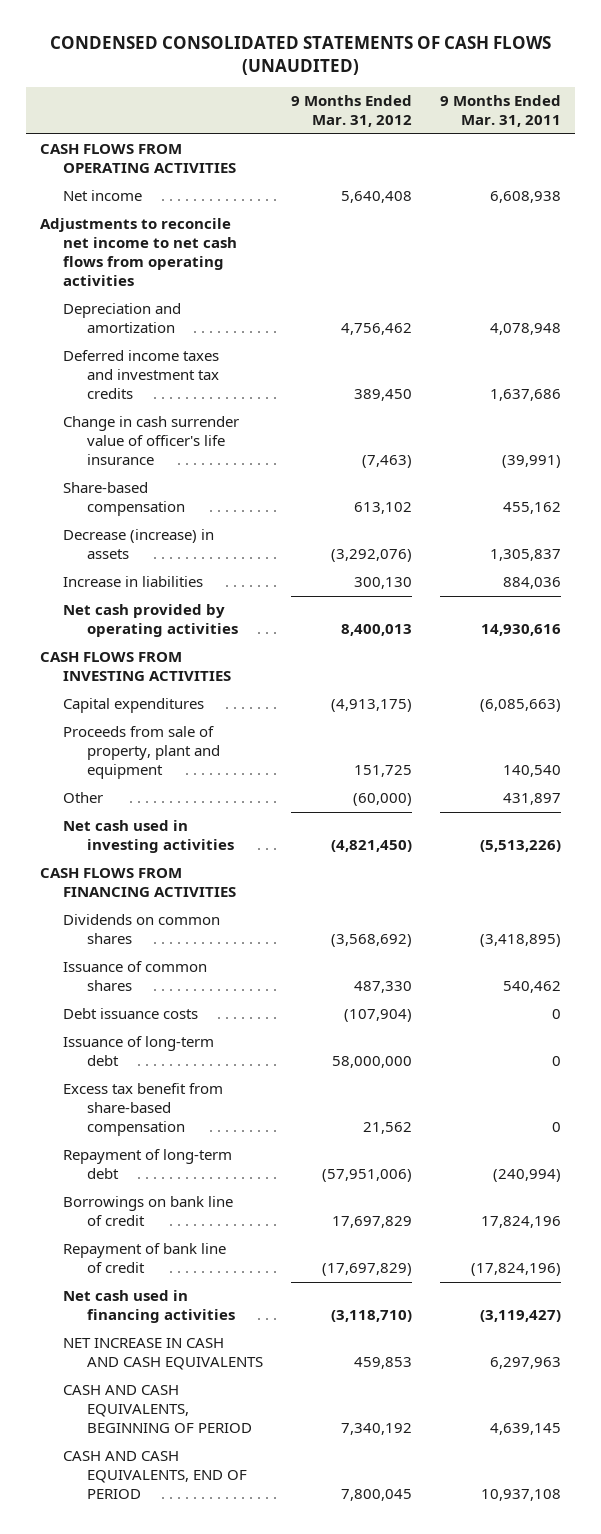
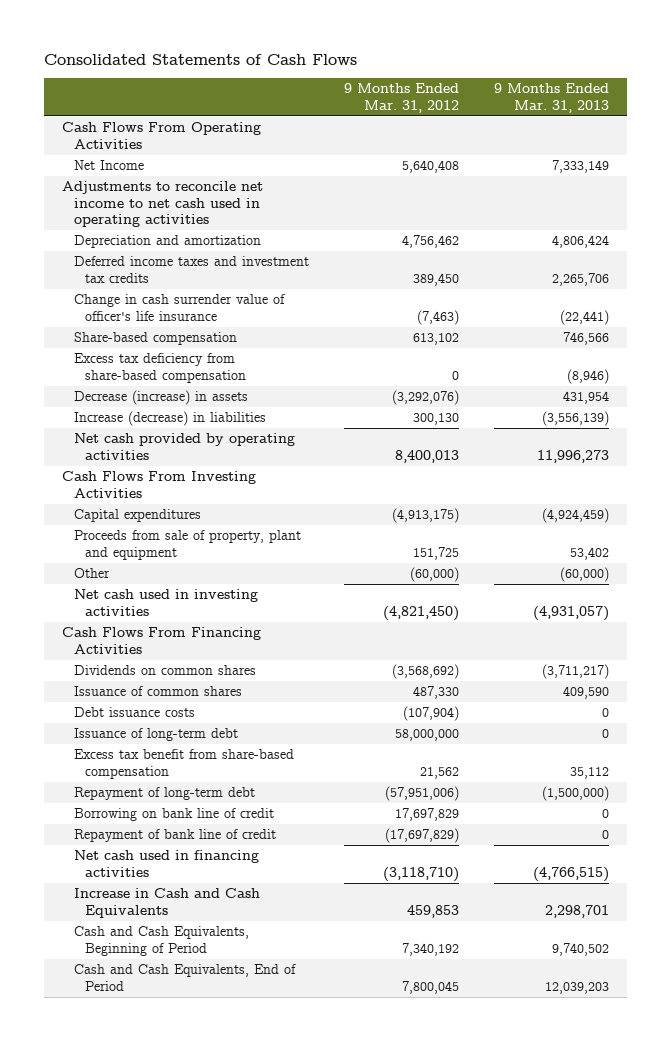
- CONDENSED CONSOLIDATED STATEMENTS OF CASH FLOWS (UNAUDITED)
+ Consolidated Statements of Cash Flows
- | 9 Months Ended Mar. 31, 2012 | 9 Months Ended Mar. 31, 2011
+ | 9 Months Ended Mar. 31, 2012 | 9 Months Ended Mar. 31, 2013
- CASH FLOWS FROM OPERATING ACTIVITIES
- Net income | 5,640,408 | 6,608,938
- Adjustments to reconcile net income to net cash flows from operating activities
+ Cash Flows From Operating Activities
+ Net Income | 5,640,408 | 7,333,149
+ Adjustments to reconcile net income to net cash used in operating activities
+ Excess tax deficiency from share-based compensation | 0 | (8,946)
- Increase in liabilities | 300,130 | 884,036
+ Increase (decrease) in liabilities | 300,130 | (3,556,139)
- CASH FLOWS FROM INVESTING ACTIVITIES
+ Cash Flows From Investing Activities
- CASH FLOWS FROM FINANCING ACTIVITIES
+ Cash Flows From Financing Activities
- Borrowings on bank line of credit | 17,697,829 | 17,824,196
+ Borrowing on bank line of credit | 17,697,829 | 0
- NET INCREASE IN CASH AND CASH EQUIVALENTS | 459,853 | 6,297,963
- CASH AND CASH EQUIVALENTS, BEGINNING OF PERIOD | 7,340,192 | 4,639,145
- CASH AND CASH EQUIVALENTS, END OF PERIOD | 7,800,045 | 10,937,108
+ Increase in Cash and Cash Equivalents | 459,853 | 2,298,701
+ Cash and Cash Equivalents, Beginning of Period | 7,340,192 | 9,740,502
+ Cash and Cash Equivalents, End of Period | 7,800,045 | 12,039,203

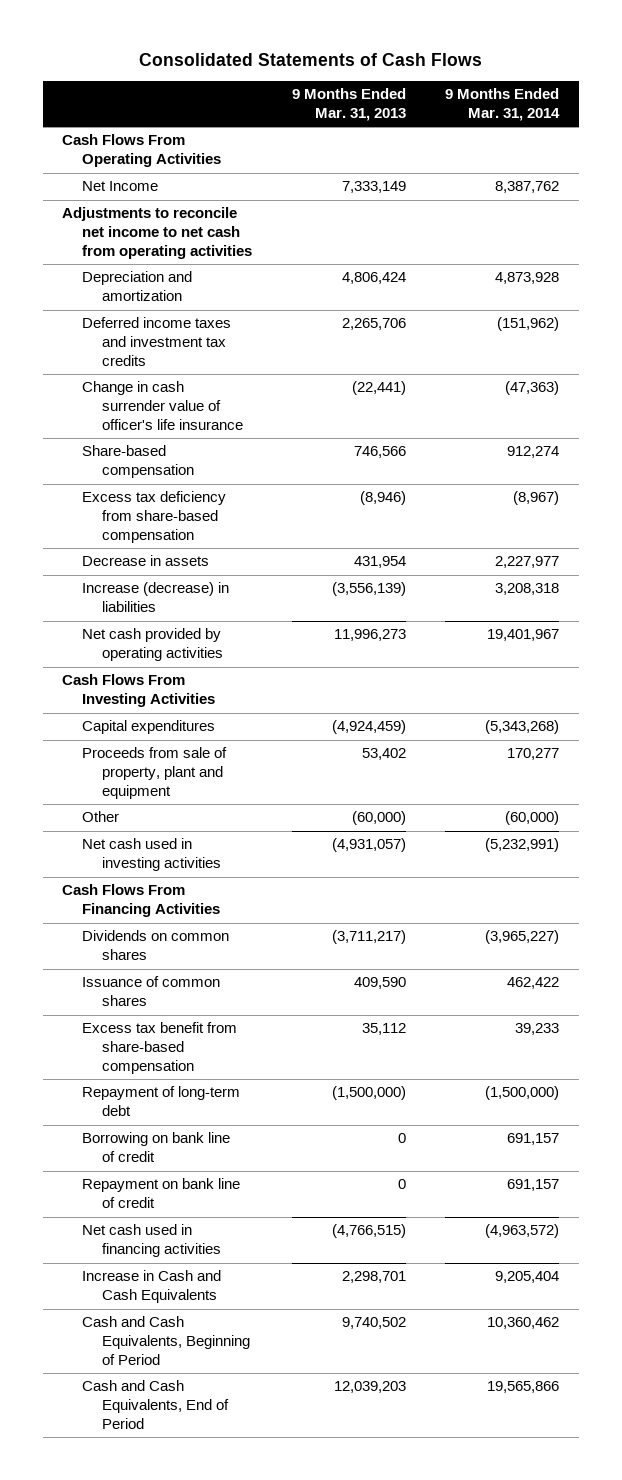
- | 9 Months Ended Mar. 31, 2012 | 9 Months Ended Mar. 31, 2013
+ | 9 Months Ended Mar. 31, 2013 | 9 Months Ended Mar. 31, 2014
- Adjustments to reconcile net income to net cash used in operating activities
+ Adjustments to reconcile net income to net cash from operating activities
- Decrease (increase) in assets | (3,292,076) | 431,954
+ Decrease in assets | 431,954 | 2,227,977
- Debt issuance costs | (107,904) | 0
- Issuance of long-term debt | 58,000,000 | 0
- Repayment of bank line of credit | (17,697,829) | 0
+ Repayment on bank line of credit | 0 | 691,157

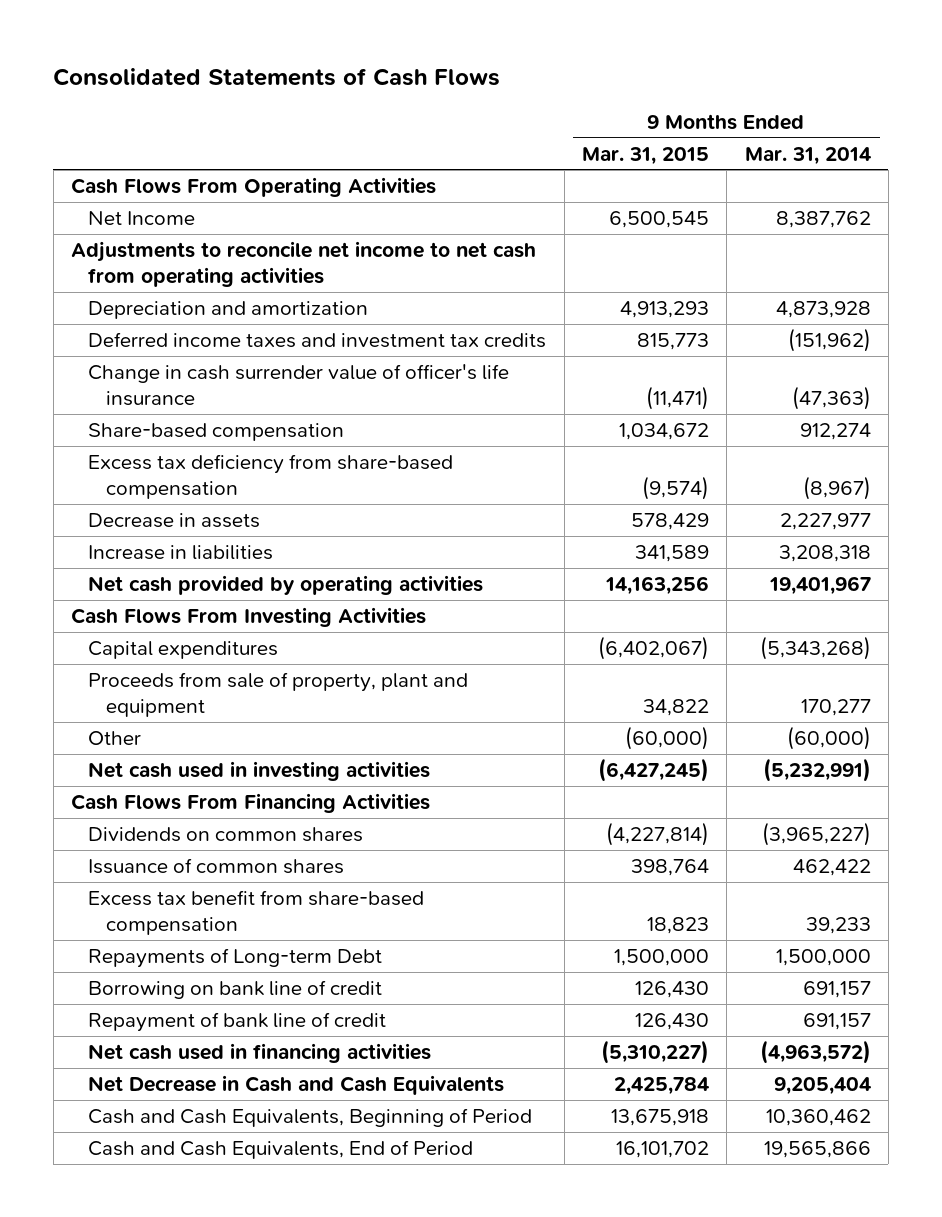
- | 9 Months Ended Mar. 31, 2013 | 9 Months Ended Mar. 31, 2014
+ | 9 Months Ended Mar. 31, 2015 | 9 Months Ended Mar. 31, 2014
- Increase (decrease) in liabilities | (3,556,139) | 3,208,318
+ Increase in liabilities | 341,589 | 3,208,318
- Repayment of long-term debt | (1,500,000) | (1,500,000)
+ Repayments of Long-term Debt | 1,500,000 | 1,500,000
- Repayment on bank line of credit | 0 | 691,157
+ Repayment of bank line of credit | 126,430 | 691,157
- Increase in Cash and Cash Equivalents | 2,298,701 | 9,205,404
+ Net Decrease in Cash and Cash Equivalents | 2,425,784 | 9,205,404

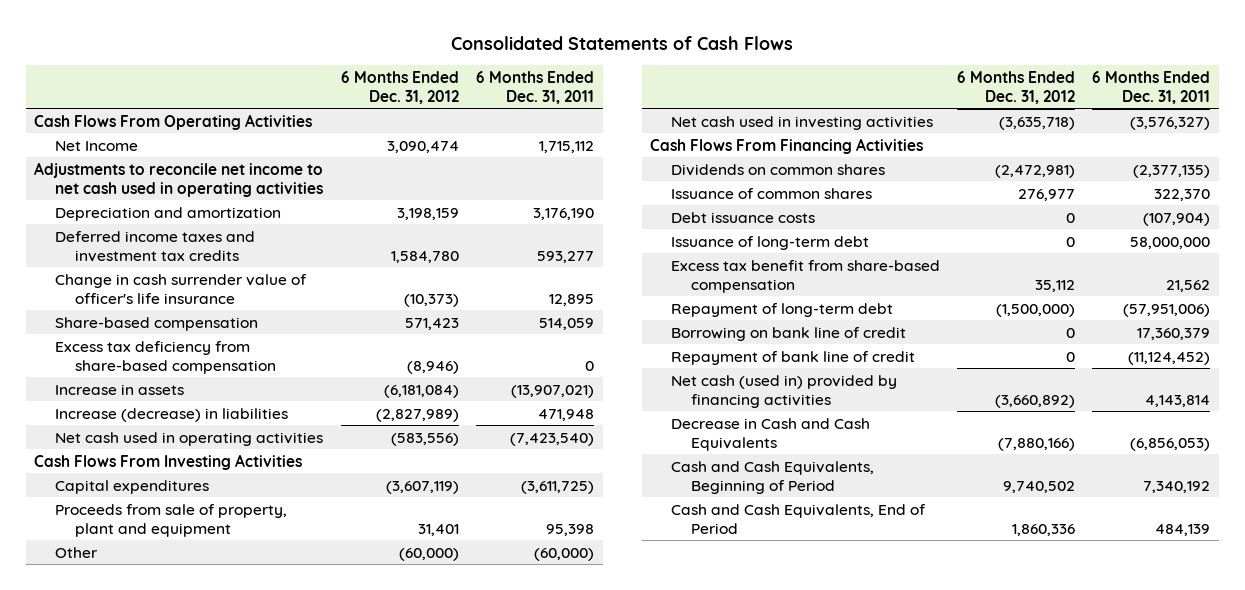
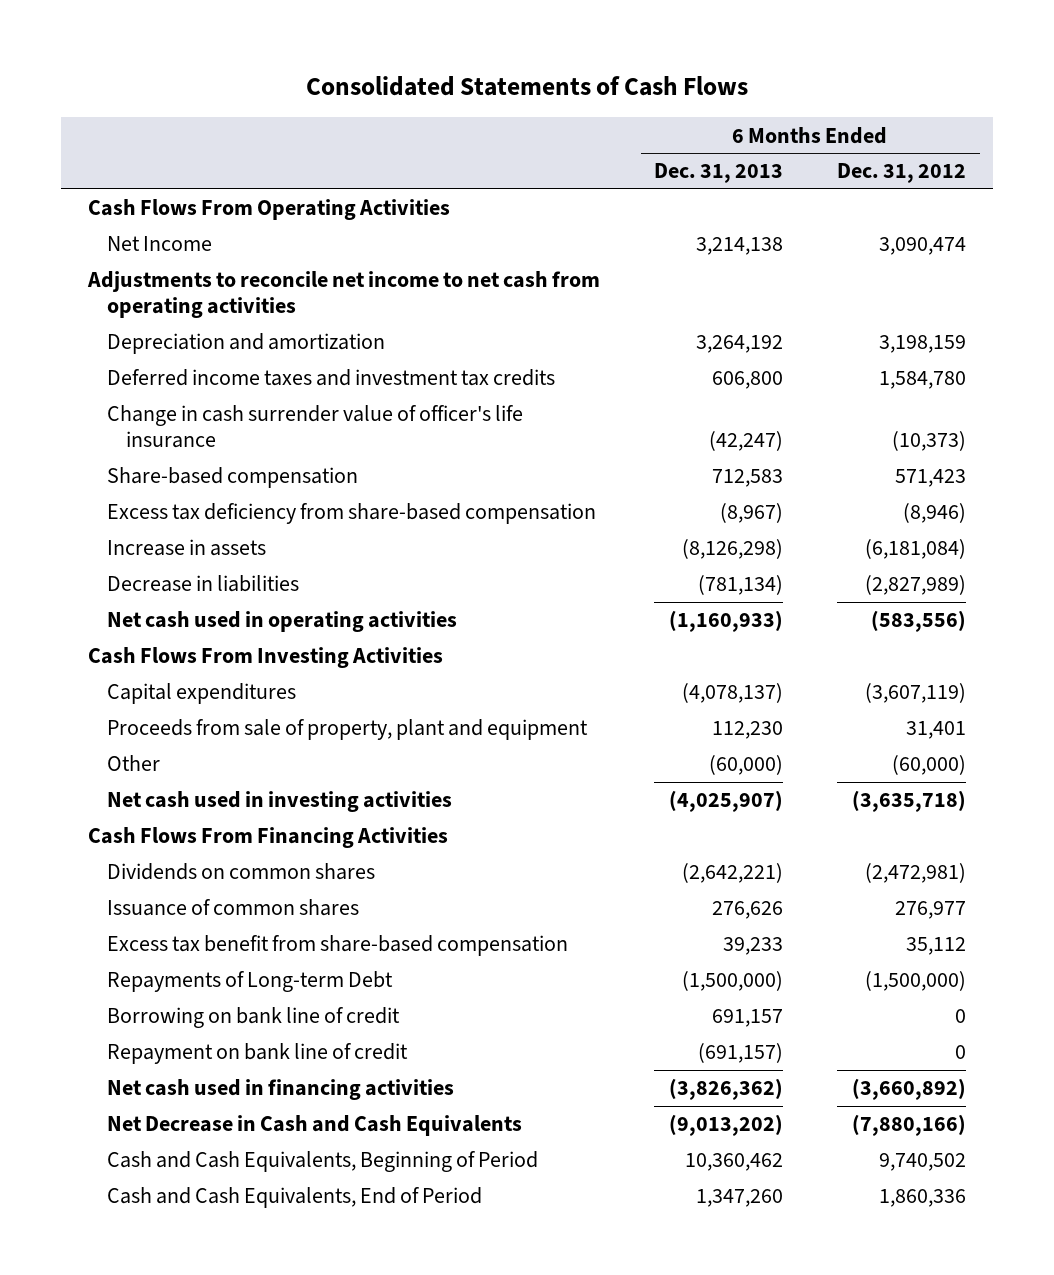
- | 6 Months Ended Dec. 31, 2012 | 6 Months Ended Dec. 31, 2011
+ | 6 Months Ended Dec. 31, 2013 | 6 Months Ended Dec. 31, 2012
- Adjustments to reconcile net income to net cash used in operating activities
+ Adjustments to reconcile net income to net cash from operating activities
- Increase (decrease) in liabilities | (2,827,989) | 471,948
+ Decrease in liabilities | (781,134) | (2,827,989)
- Debt issuance costs | 0 | (107,904)
- Issuance of long-term debt | 0 | 58,000,000
- Repayment of long-term debt | (1,500,000) | (57,951,006)
+ Repayments of Long-term Debt | (1,500,000) | (1,500,000)
- Repayment of bank line of credit | 0 | (11,124,452)
- Net cash (used in) provided by financing activities | (3,660,892) | 4,143,814
- Decrease in Cash and Cash Equivalents | (7,880,166) | (6,856,053)
+ Repayment on bank line of credit | (691,157) | 0
+ Net cash used in financing activities | (3,826,362) | (3,660,892)
+ Net Decrease in Cash and Cash Equivalents | (9,013,202) | (7,880,166)

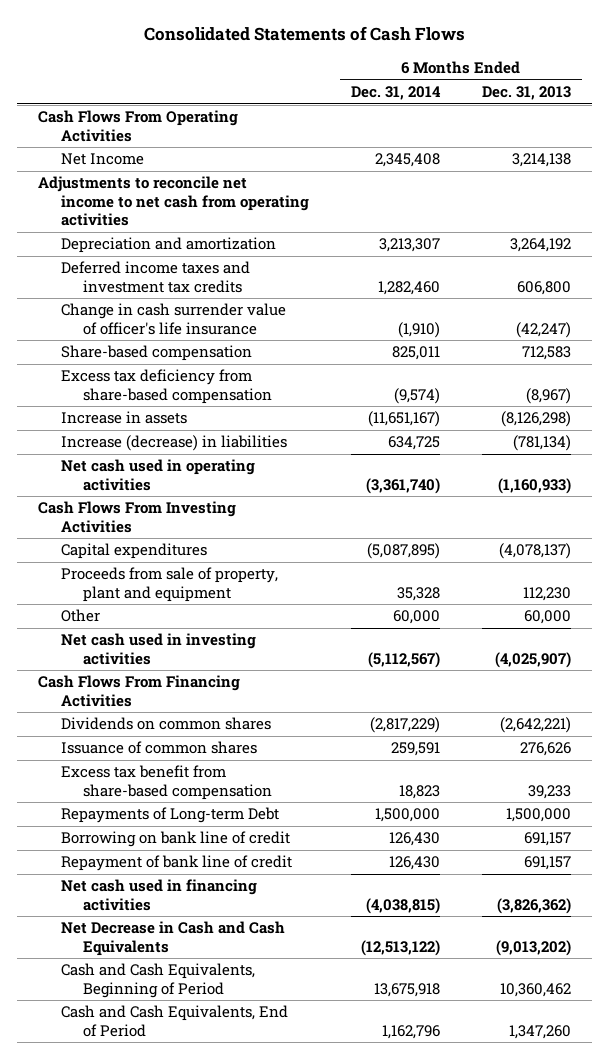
- | 6 Months Ended Dec. 31, 2013 | 6 Months Ended Dec. 31, 2012
+ | 6 Months Ended Dec. 31, 2014 | 6 Months Ended Dec. 31, 2013
- Decrease in liabilities | (781,134) | (2,827,989)
+ Increase (decrease) in liabilities | 634,725 | (781,134)
- Other | (60,000) | (60,000)
+ Other | 60,000 | 60,000
- Repayments of Long-term Debt | (1,500,000) | (1,500,000)
+ Repayments of Long-term Debt | 1,500,000 | 1,500,000
- Repayment on bank line of credit | (691,157) | 0
+ Repayment of bank line of credit | 126,430 | 691,157

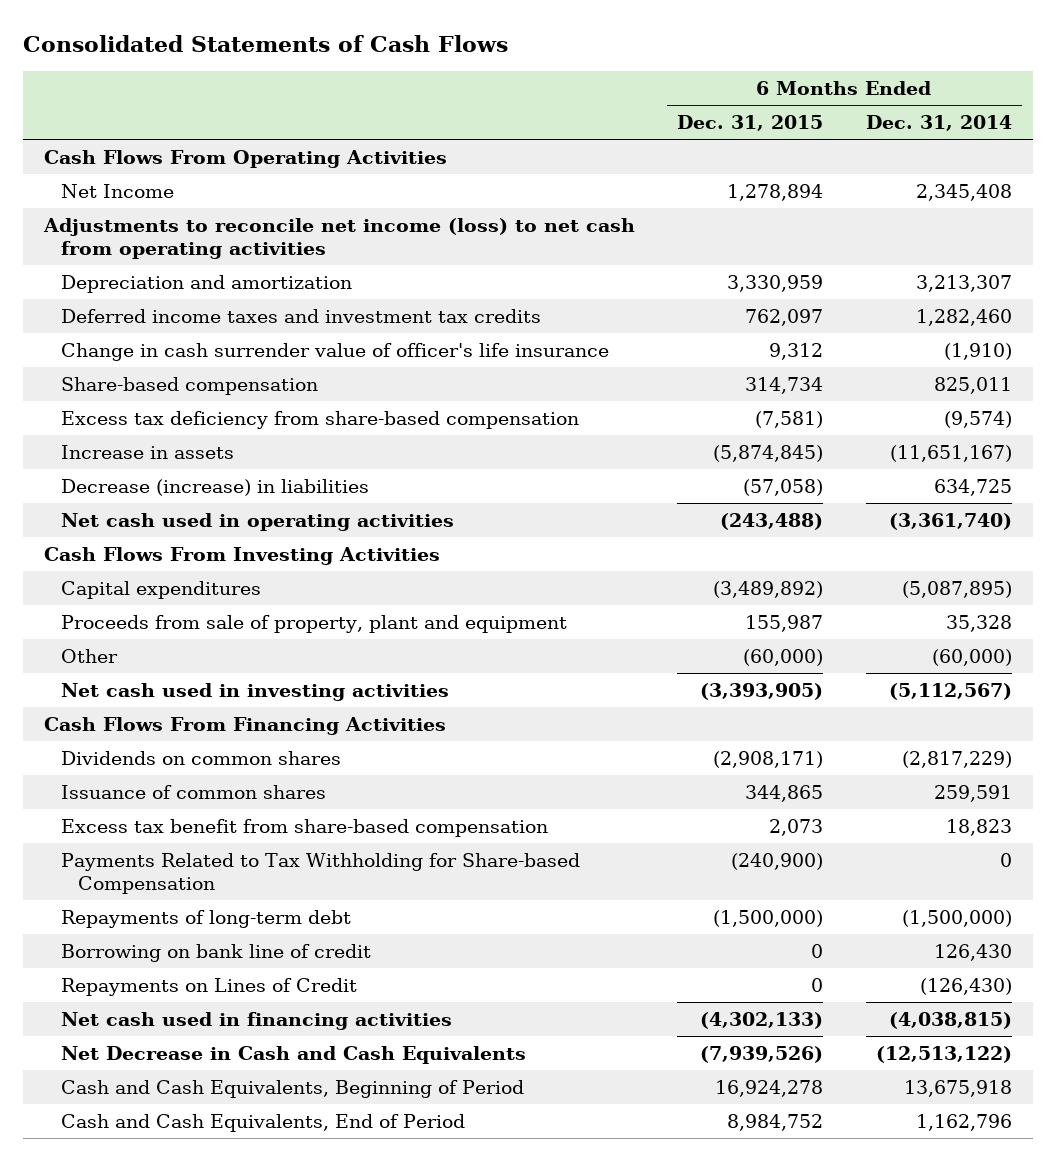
- | 6 Months Ended Dec. 31, 2014 | 6 Months Ended Dec. 31, 2013
+ | 6 Months Ended Dec. 31, 2015 | 6 Months Ended Dec. 31, 2014
- Adjustments to reconcile net income to net cash from operating activities
+ Adjustments to reconcile net income (loss) to net cash from operating activities
- Increase (decrease) in liabilities | 634,725 | (781,134)
+ Decrease (increase) in liabilities | (57,058) | 634,725
- Other | 60,000 | 60,000
+ Other | (60,000) | (60,000)
- Repayments of Long-term Debt | 1,500,000 | 1,500,000
+ Payments Related to Tax Withholding for Share-based Compensation | (240,900) | 0
+ Repayments of long-term debt | (1,500,000) | (1,500,000)
- Repayment of bank line of credit | 126,430 | 691,157
+ Repayments on Lines of Credit | 0 | (126,430)

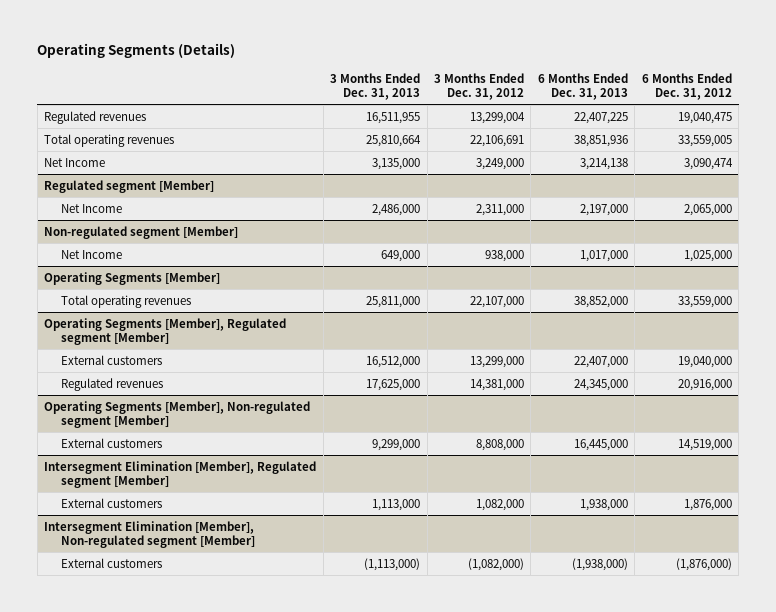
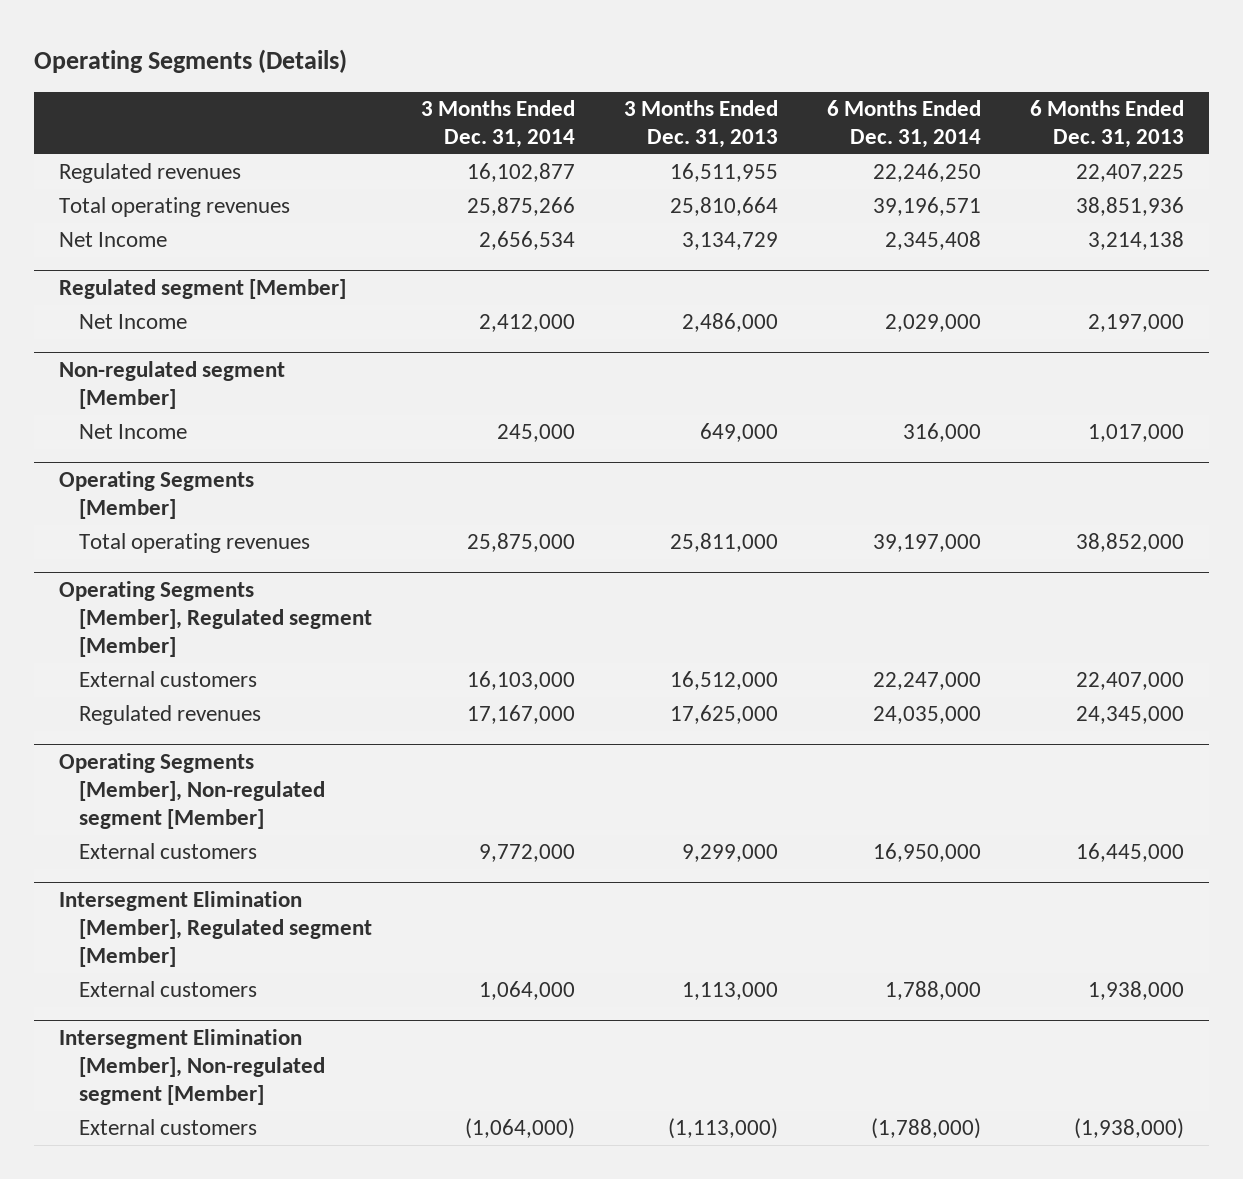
- | 3 Months Ended Dec. 31, 2013 | 3 Months Ended Dec. 31, 2012 | 6 Months Ended Dec. 31, 2013 | 6 Months Ended Dec. 31, 2012
+ | 3 Months Ended Dec. 31, 2014 | 3 Months Ended Dec. 31, 2013 | 6 Months Ended Dec. 31, 2014 | 6 Months Ended Dec. 31, 2013
- Net Income | 3,135,000 | 3,249,000 | 3,214,138 | 3,090,474
+ Net Income | 2,656,534 | 3,134,729 | 2,345,408 | 3,214,138

